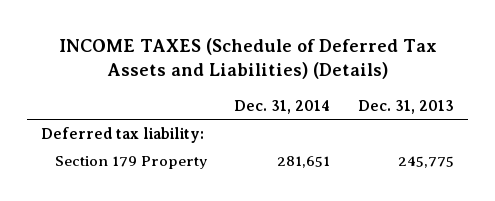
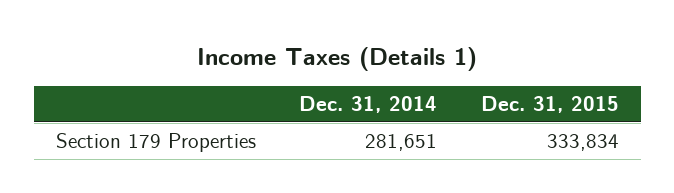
- INCOME TAXES (Schedule of Deferred Tax Assets and Liabilities) (Details)
+ Income Taxes (Details 1)
- | Dec. 31, 2014 | Dec. 31, 2013
+ | Dec. 31, 2014 | Dec. 31, 2015
- Deferred tax liability:
- Section 179 Property | 281,651 | 245,775
+ Section 179 Properties | 281,651 | 333,834

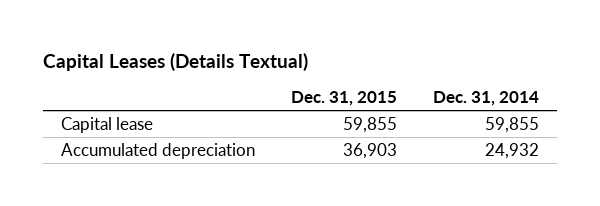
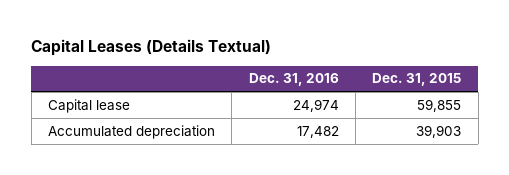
- | Dec. 31, 2015 | Dec. 31, 2014
+ | Dec. 31, 2016 | Dec. 31, 2015
- Accumulated depreciation | 36,903 | 24,932
+ Accumulated depreciation | 17,482 | 39,903

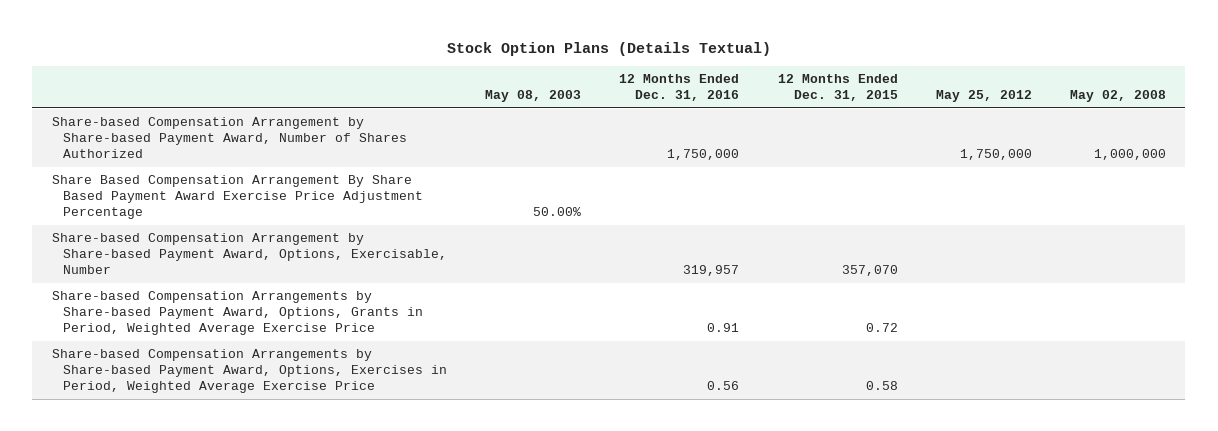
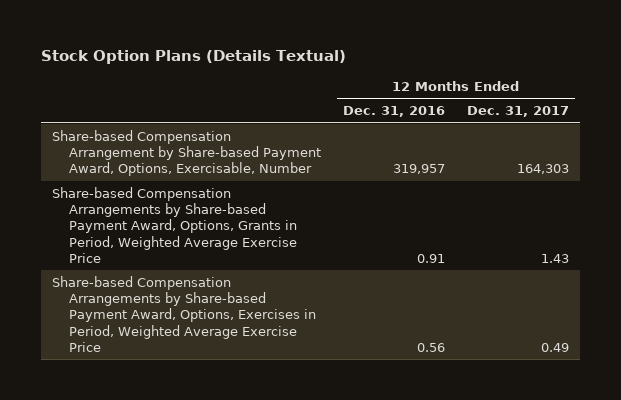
- | May 08, 2003 | 12 Months Ended Dec. 31, 2016 | 12 Months Ended Dec. 31, 2015 | May 25, 2012 | May 02, 2008
+ | 12 Months Ended Dec. 31, 2016 | 12 Months Ended Dec. 31, 2017
- Share-based Compensation Arrangement by Share-based Payment Award, Number of Shares Authorized | | 1,750,000 | | 1,750,000 | 1,000,000
- Share Based Compensation Arrangement By Share Based Payment Award Exercise Price Adjustment Percentage | 50.00% | | | |

